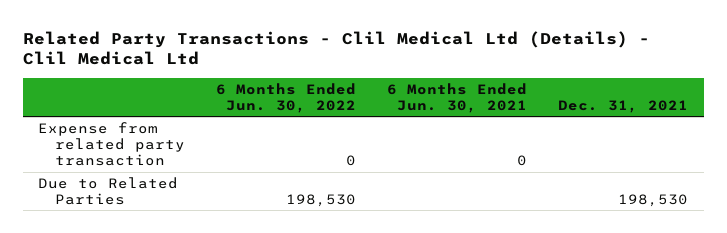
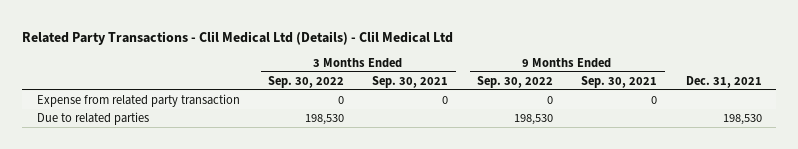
- | 6 Months Ended Jun. 30, 2022 | 6 Months Ended Jun. 30, 2021 | Dec. 31, 2021
+ | 3 Months Ended Sep. 30, 2022 | 3 Months Ended Sep. 30, 2021 | 9 Months Ended Sep. 30, 2022 | 9 Months Ended Sep. 30, 2021 | Dec. 31, 2021
- Due to Related Parties | 198,530 | | 198,530
+ Due to related parties | 198,530 | | 198,530 | | 198,530

